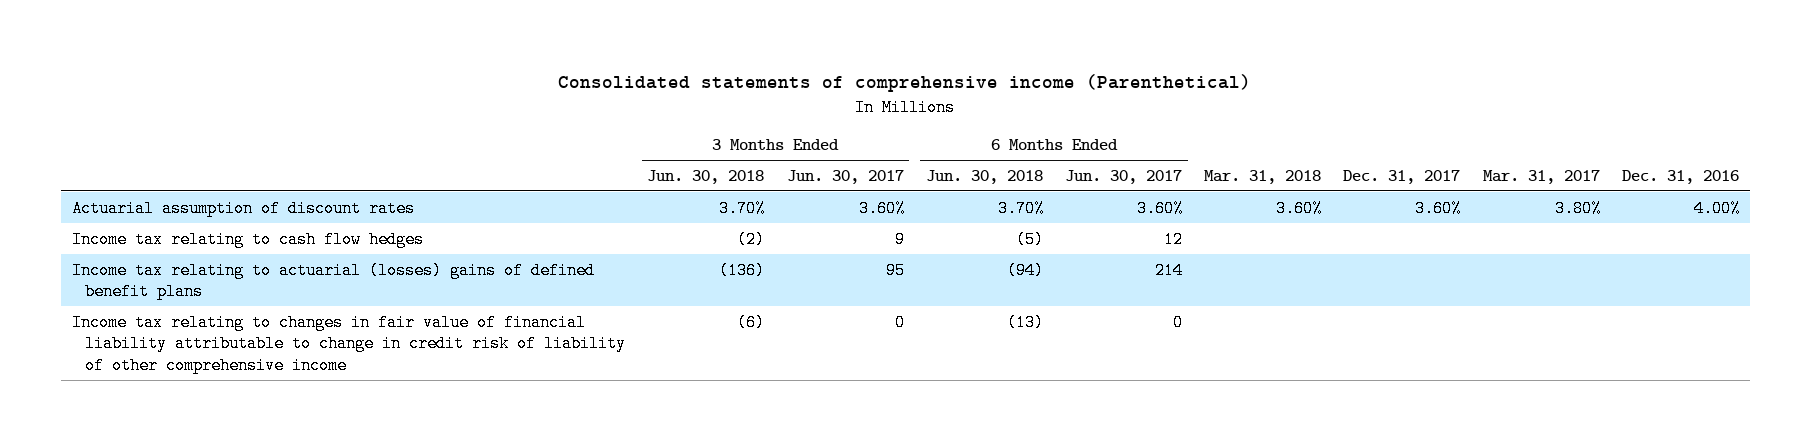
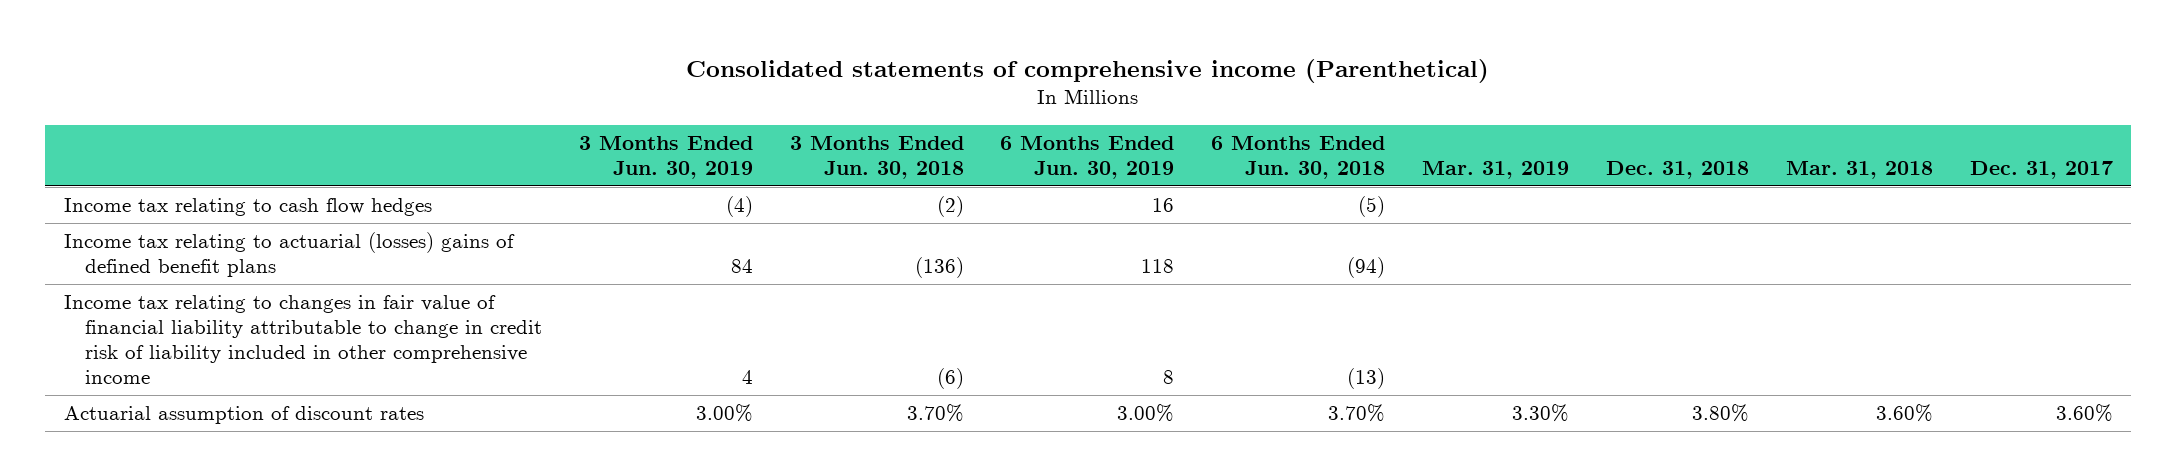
- | 3 Months Ended Jun. 30, 2018 | 3 Months Ended Jun. 30, 2017 | 6 Months Ended Jun. 30, 2018 | 6 Months Ended Jun. 30, 2017 | Mar. 31, 2018 | Dec. 31, 2017 | Mar. 31, 2017 | Dec. 31, 2016
+ | 3 Months Ended Jun. 30, 2019 | 3 Months Ended Jun. 30, 2018 | 6 Months Ended Jun. 30, 2019 | 6 Months Ended Jun. 30, 2018 | Mar. 31, 2019 | Dec. 31, 2018 | Mar. 31, 2018 | Dec. 31, 2017
- Income tax relating to changes in fair value of financial liability attributable to change in credit risk of liability of other comprehensive income | (6) | 0 | (13) | 0 | | | |
+ Income tax relating to changes in fair value of financial liability attributable to change in credit risk of liability included in other comprehensive income | 4 | (6) | 8 | (13) | | | |
moved down: Actuarial assumption of discount rates | 3.00% | 3.70% | 3.00% | 3.70% | 3.30% | 3.80% | 3.60% | 3.60%

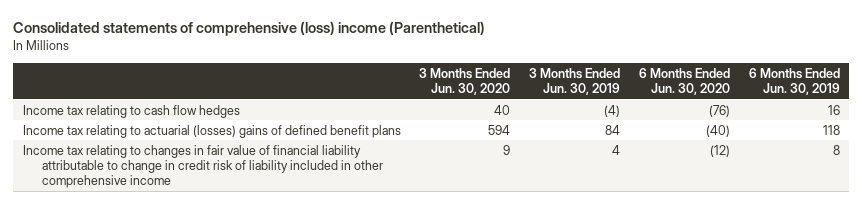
- Consolidated statements of comprehensive income (Parenthetical)
+ Consolidated statements of comprehensive (loss) income (Parenthetical)
- | 3 Months Ended Jun. 30, 2019 | 3 Months Ended Jun. 30, 2018 | 6 Months Ended Jun. 30, 2019 | 6 Months Ended Jun. 30, 2018 | Mar. 31, 2019 | Dec. 31, 2018 | Mar. 31, 2018 | Dec. 31, 2017
+ | 3 Months Ended Jun. 30, 2020 | 3 Months Ended Jun. 30, 2019 | 6 Months Ended Jun. 30, 2020 | 6 Months Ended Jun. 30, 2019
- Actuarial assumption of discount rates | 3.00% | 3.70% | 3.00% | 3.70% | 3.30% | 3.80% | 3.60% | 3.60%

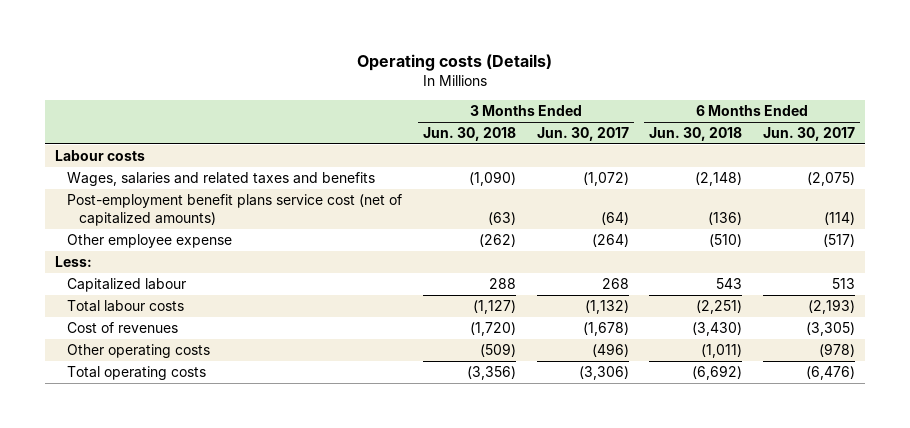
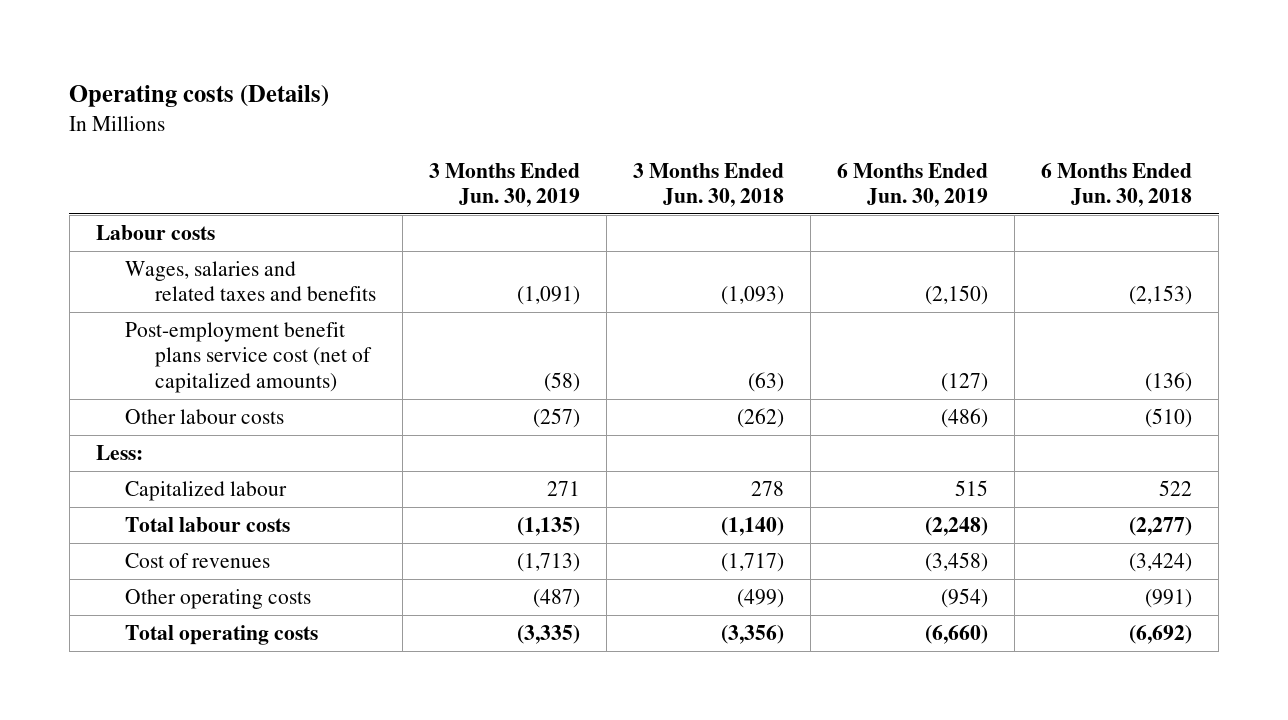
- | 3 Months Ended Jun. 30, 2018 | 3 Months Ended Jun. 30, 2017 | 6 Months Ended Jun. 30, 2018 | 6 Months Ended Jun. 30, 2017
+ | 3 Months Ended Jun. 30, 2019 | 3 Months Ended Jun. 30, 2018 | 6 Months Ended Jun. 30, 2019 | 6 Months Ended Jun. 30, 2018
- Wages, salaries and related taxes and benefits | (1,090) | (1,072) | (2,148) | (2,075)
+ Wages, salaries and related taxes and benefits | (1,091) | (1,093) | (2,150) | (2,153)
- Other employee expense | (262) | (264) | (510) | (517)
+ Other labour costs | (257) | (262) | (486) | (510)
- Capitalized labour | 288 | 268 | 543 | 513
- Total labour costs | (1,127) | (1,132) | (2,251) | (2,193)
- Cost of revenues | (1,720) | (1,678) | (3,430) | (3,305)
- Other operating costs | (509) | (496) | (1,011) | (978)
+ Capitalized labour | 271 | 278 | 515 | 522
+ Total labour costs | (1,135) | (1,140) | (2,248) | (2,277)
+ Cost of revenues | (1,713) | (1,717) | (3,458) | (3,424)
+ Other operating costs | (487) | (499) | (954) | (991)

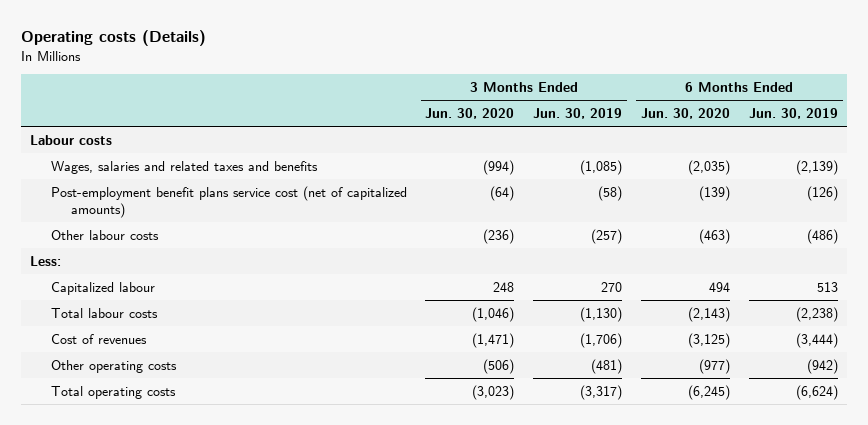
- | 3 Months Ended Jun. 30, 2019 | 3 Months Ended Jun. 30, 2018 | 6 Months Ended Jun. 30, 2019 | 6 Months Ended Jun. 30, 2018
+ | 3 Months Ended Jun. 30, 2020 | 3 Months Ended Jun. 30, 2019 | 6 Months Ended Jun. 30, 2020 | 6 Months Ended Jun. 30, 2019
- Wages, salaries and related taxes and benefits | (1,091) | (1,093) | (2,150) | (2,153)
- Post-employment benefit plans service cost (net of capitalized amounts) | (58) | (63) | (127) | (136)
+ Wages, salaries and related taxes and benefits | (994) | (1,085) | (2,035) | (2,139)
+ Post-employment benefit plans service cost (net of capitalized amounts) | (64) | (58) | (139) | (126)
- Capitalized labour | 271 | 278 | 515 | 522
- Total labour costs | (1,135) | (1,140) | (2,248) | (2,277)
- Cost of revenues | (1,713) | (1,717) | (3,458) | (3,424)
- Other operating costs | (487) | (499) | (954) | (991)
- Total operating costs | (3,335) | (3,356) | (6,660) | (6,692)
+ Capitalized labour | 248 | 270 | 494 | 513
+ Total labour costs | (1,046) | (1,130) | (2,143) | (2,238)
+ Cost of revenues | (1,471) | (1,706) | (3,125) | (3,444)
+ Other operating costs | (506) | (481) | (977) | (942)
+ Total operating costs | (3,023) | (3,317) | (6,245) | (6,624)

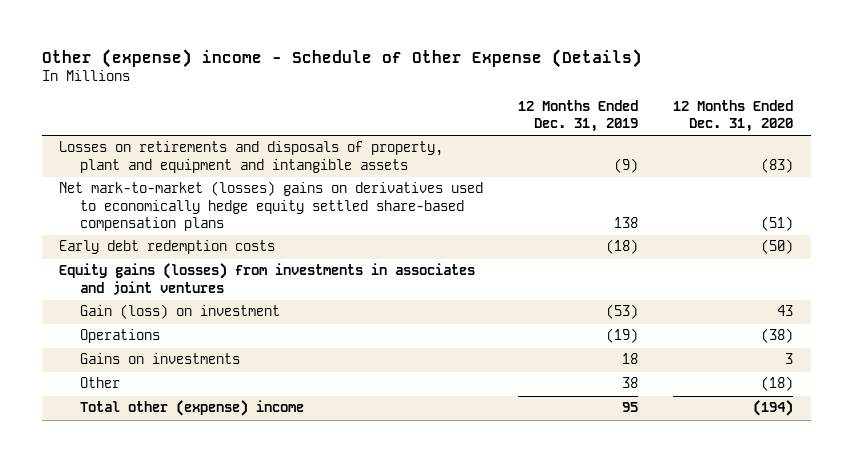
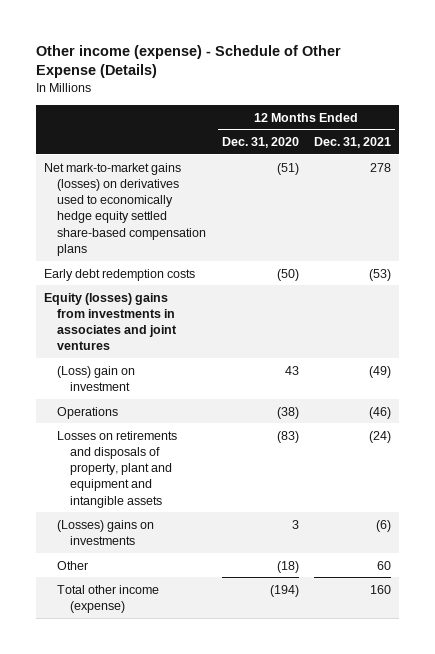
- Other (expense) income - Schedule of Other Expense (Details)
+ Other income (expense) - Schedule of Other Expense (Details)
- | 12 Months Ended Dec. 31, 2019 | 12 Months Ended Dec. 31, 2020
+ | 12 Months Ended Dec. 31, 2020 | 12 Months Ended Dec. 31, 2021
- Net mark-to-market (losses) gains on derivatives used to economically hedge equity settled share-based compensation plans | 138 | (51)
+ Net mark-to-market gains (losses) on derivatives used to economically hedge equity settled share-based compensation plans | (51) | 278
- Equity gains (losses) from investments in associates and joint ventures
- Gain (loss) on investment | (53) | 43
+ Equity (losses) gains from investments in associates and joint ventures
+ (Loss) gain on investment | 43 | (49)
- Gains on investments | 18 | 3
moved down: Losses on retirements and disposals of property, plant and equipment and intangible assets | (83) | (24)
+ (Losses) gains on investments | 3 | (6)
- Total other (expense) income | 95 | (194)
+ Total other income (expense) | (194) | 160

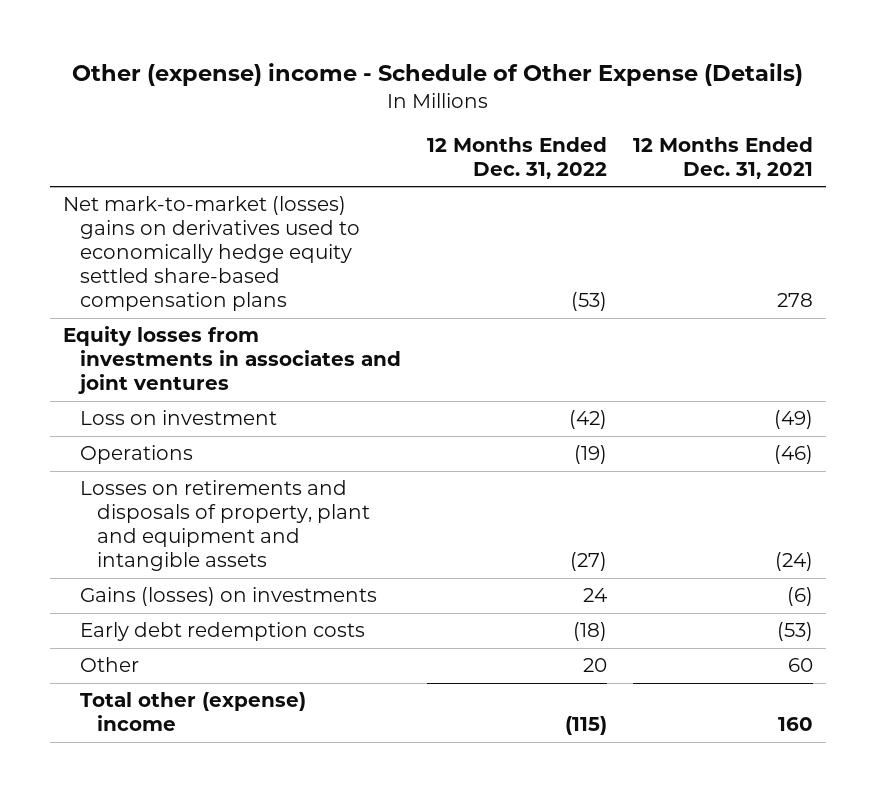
- Other income (expense) - Schedule of Other Expense (Details)
+ Other (expense) income - Schedule of Other Expense (Details)
- | 12 Months Ended Dec. 31, 2020 | 12 Months Ended Dec. 31, 2021
+ | 12 Months Ended Dec. 31, 2022 | 12 Months Ended Dec. 31, 2021
- Net mark-to-market gains (losses) on derivatives used to economically hedge equity settled share-based compensation plans | (51) | 278
- Equity (losses) gains from investments in associates and joint ventures
- (Loss) gain on investment | 43 | (49)
+ Net mark-to-market (losses) gains on derivatives used to economically hedge equity settled share-based compensation plans | (53) | 278
+ Equity losses from investments in associates and joint ventures
+ Loss on investment | (42) | (49)
- (Losses) gains on investments | 3 | (6)
+ Gains (losses) on investments | 24 | (6)
moved down: Early debt redemption costs | (18) | (53)
- Total other income (expense) | (194) | 160
+ Total other (expense) income | (115) | 160

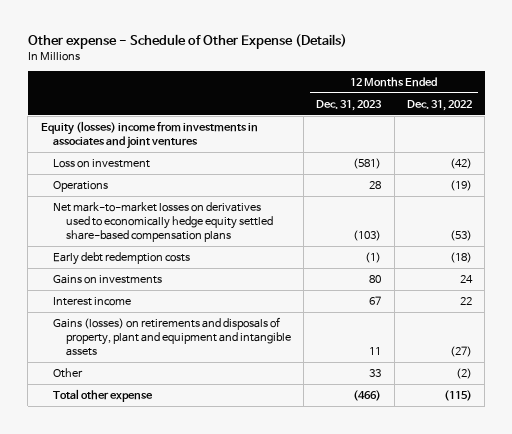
- Other (expense) income - Schedule of Other Expense (Details)
+ Other expense - Schedule of Other Expense (Details)
- | 12 Months Ended Dec. 31, 2022 | 12 Months Ended Dec. 31, 2021
+ | 12 Months Ended Dec. 31, 2023 | 12 Months Ended Dec. 31, 2022
- Net mark-to-market (losses) gains on derivatives used to economically hedge equity settled share-based compensation plans | (53) | 278
- Equity losses from investments in associates and joint ventures
+ Equity (losses) income from investments in associates and joint ventures
- Losses on retirements and disposals of property, plant and equipment and intangible assets | (27) | (24)
- Gains (losses) on investments | 24 | (6)
+ Net mark-to-market losses on derivatives used to economically hedge equity settled share-based compensation plans | (103) | (53)
- Other | 20 | 60
- Total other (expense) income | (115) | 160
+ Gains on investments | 80 | 24
+ Interest income | 67 | 22
+ Gains (losses) on retirements and disposals of property, plant and equipment and intangible assets | 11 | (27)
+ Other | 33 | (2)
+ Total other expense | (466) | (115)

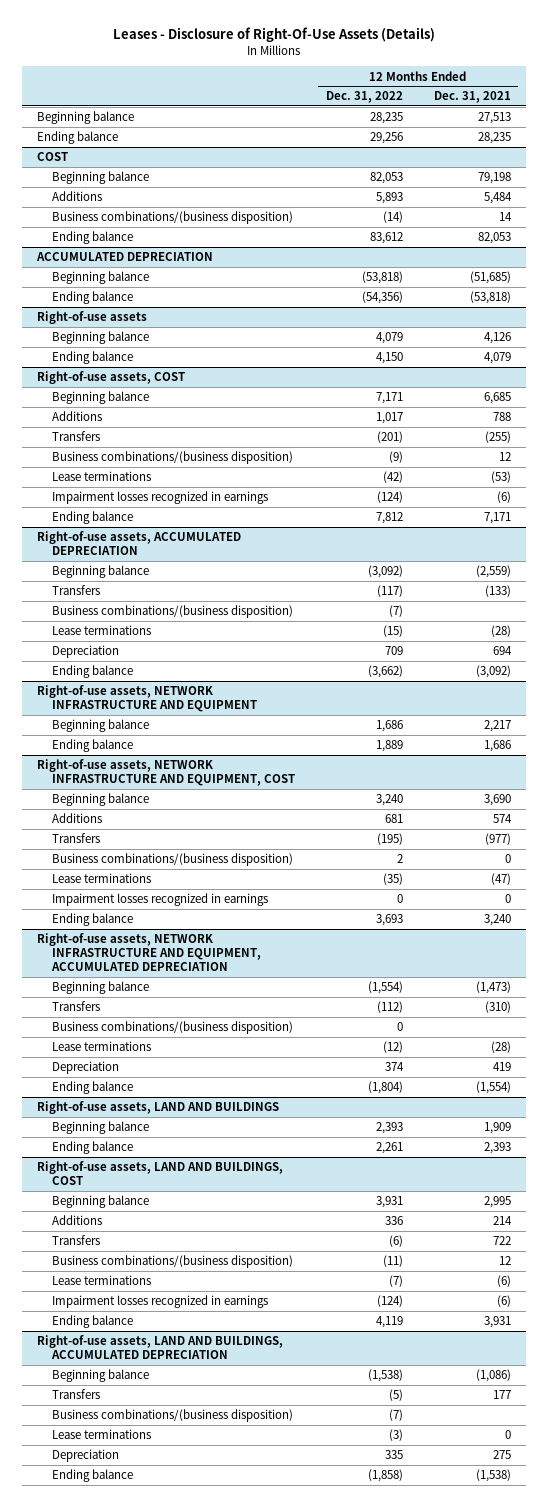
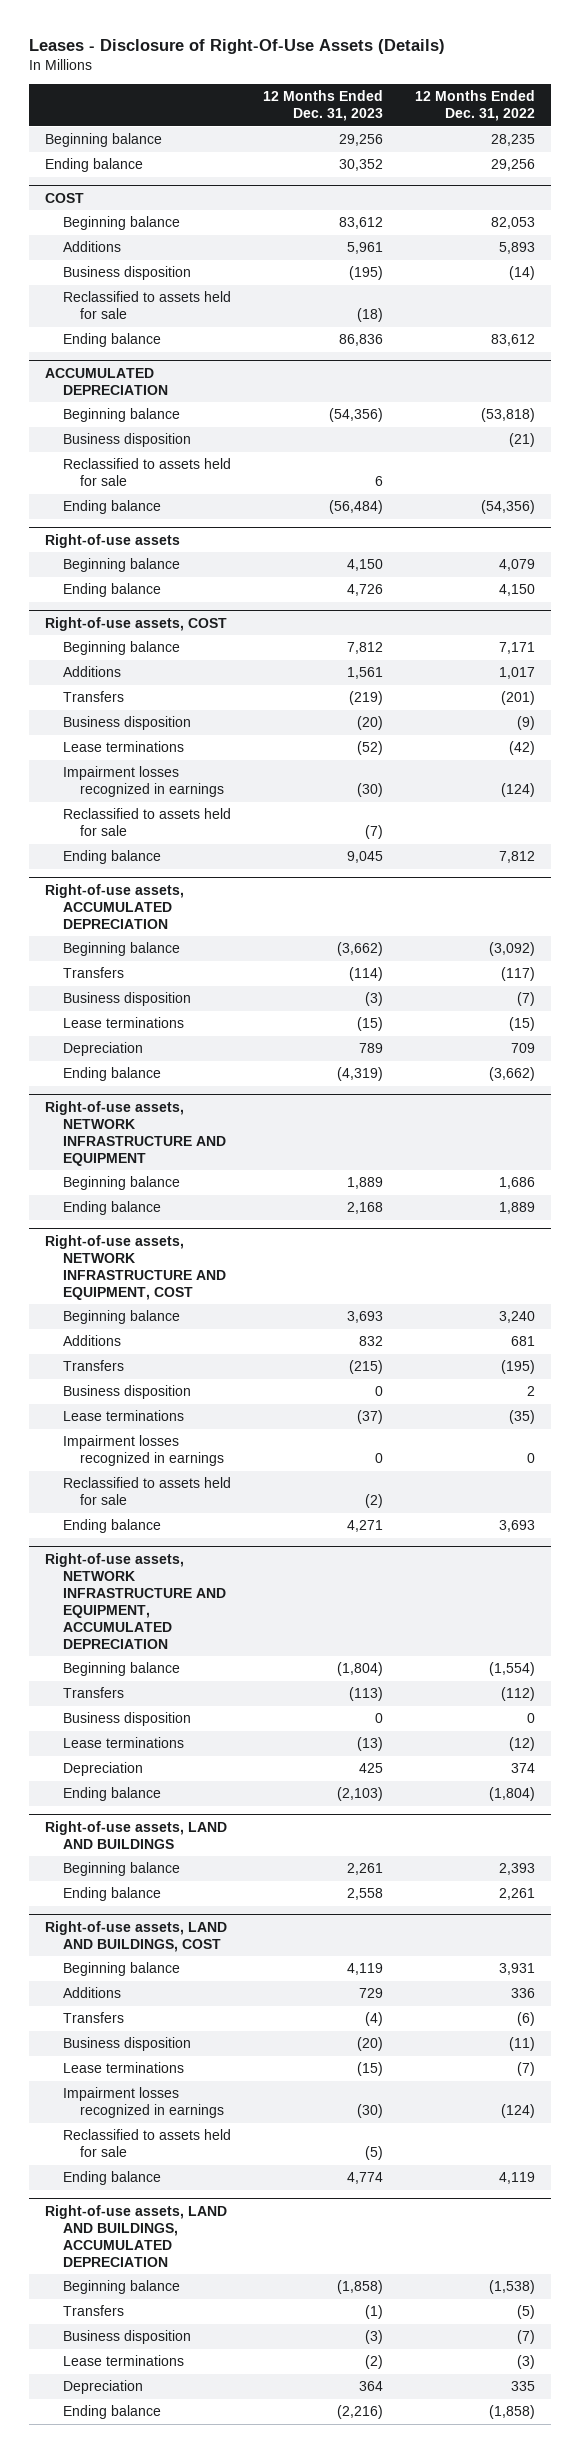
- | 12 Months Ended Dec. 31, 2022 | 12 Months Ended Dec. 31, 2021
+ | 12 Months Ended Dec. 31, 2023 | 12 Months Ended Dec. 31, 2022
@ COST
- Business combinations/(business disposition) | (14) | 14
+ Business disposition | (195) | (14)
+ Reclassified to assets held for sale | (18) |
@ ACCUMULATED DEPRECIATION
+ Business disposition | | (21)
+ Reclassified to assets held for sale | 6 |
@ Right-of-use assets, COST
- Business combinations/(business disposition) | (9) | 12
+ Business disposition | (20) | (9)
+ Reclassified to assets held for sale | (7) |
@ Right-of-use assets, ACCUMULATED DEPRECIATION
- Business combinations/(business disposition) | (7) |
+ Business disposition | (3) | (7)
@ Right-of-use assets, NETWORK INFRASTRUCTURE AND EQUIPMENT, COST
- Business combinations/(business disposition) | 2 | 0
+ Business disposition | 0 | 2
+ Reclassified to assets held for sale | (2) |
@ Right-of-use assets, NETWORK INFRASTRUCTURE AND EQUIPMENT, ACCUMULATED DEPRECIATION
- Business combinations/(business disposition) | 0 |
+ Business disposition | 0 | 0
@ Right-of-use assets, LAND AND BUILDINGS, COST
- Business combinations/(business disposition) | (11) | 12
+ Business disposition | (20) | (11)
+ Reclassified to assets held for sale | (5) |
@ Right-of-use assets, LAND AND BUILDINGS, ACCUMULATED DEPRECIATION
- Business combinations/(business disposition) | (7) |
+ Business disposition | (3) | (7)

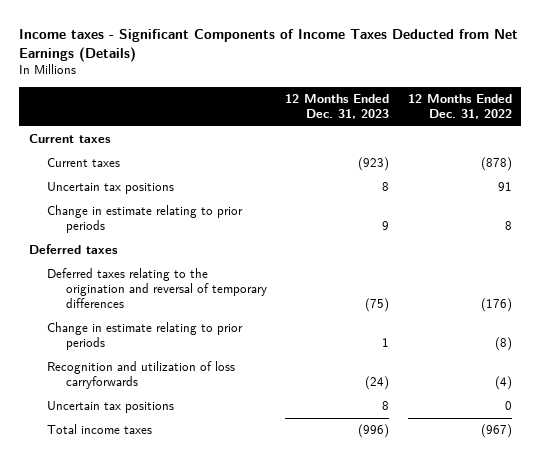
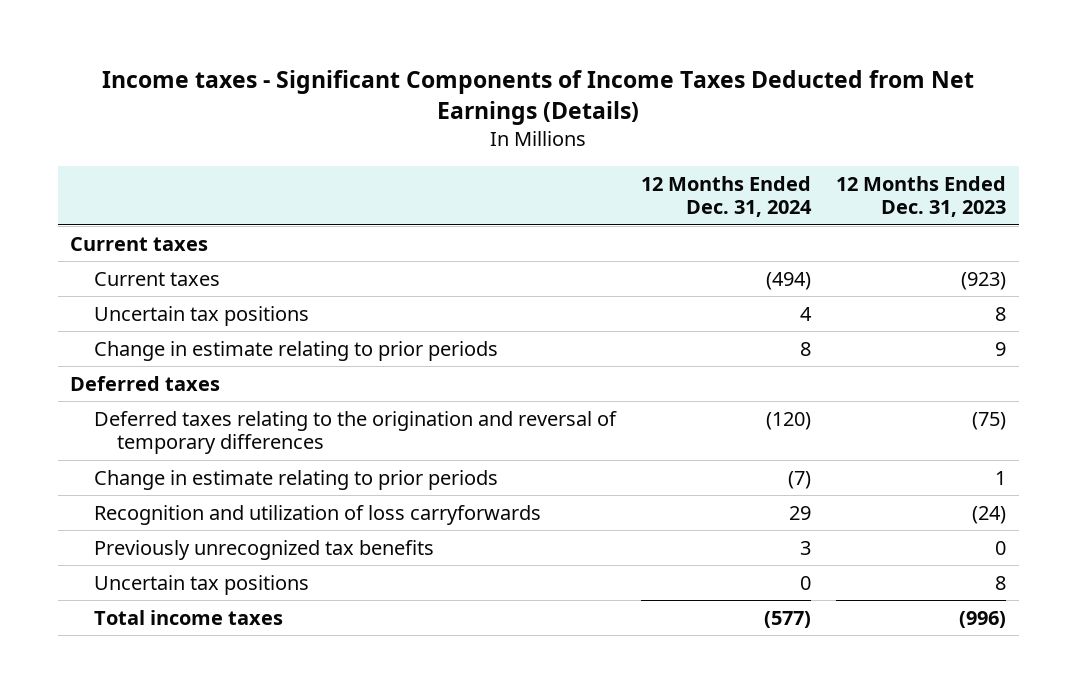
- | 12 Months Ended Dec. 31, 2023 | 12 Months Ended Dec. 31, 2022
+ | 12 Months Ended Dec. 31, 2024 | 12 Months Ended Dec. 31, 2023
+ Previously unrecognized tax benefits | 3 | 0

